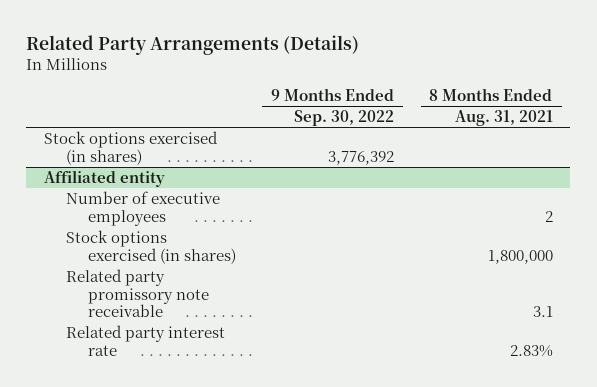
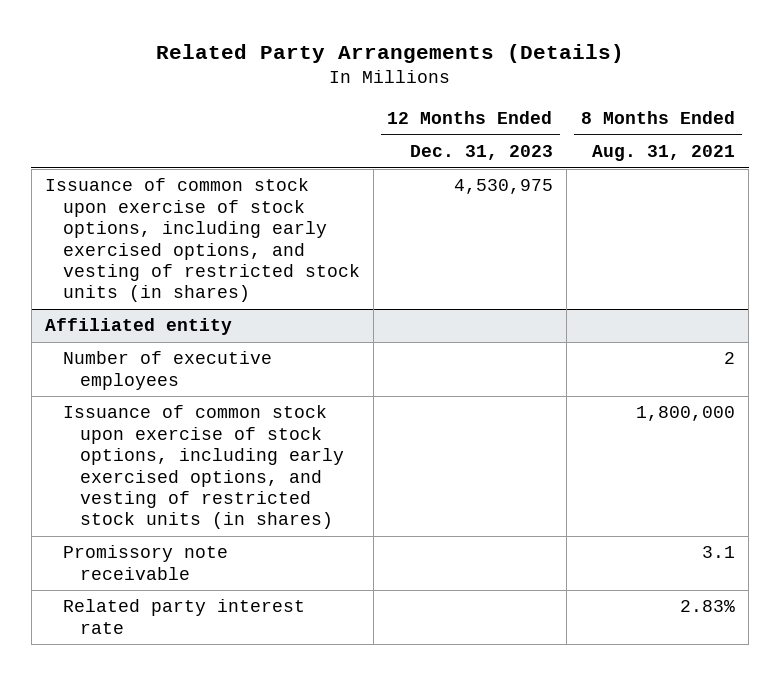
- | 9 Months Ended Sep. 30, 2022 | 8 Months Ended Aug. 31, 2021
+ | 12 Months Ended Dec. 31, 2023 | 8 Months Ended Aug. 31, 2021
- Stock options exercised (in shares) | 3,776,392 |
+ Issuance of common stock upon exercise of stock options, including early exercised options, and vesting of restricted stock units (in shares) | 4,530,975 |
@ Affiliated entity
- Stock options exercised (in shares) | | 1,800,000
- Related party promissory note receivable | | 3.1
+ Issuance of common stock upon exercise of stock options, including early exercised options, and vesting of restricted stock units (in shares) | | 1,800,000
+ Promissory note receivable | | 3.1

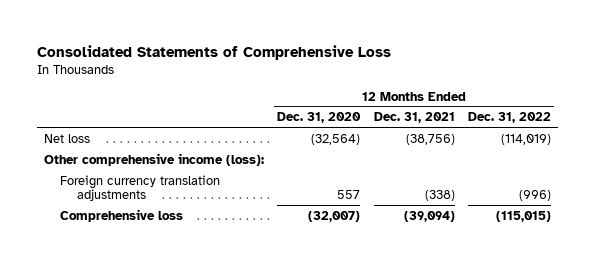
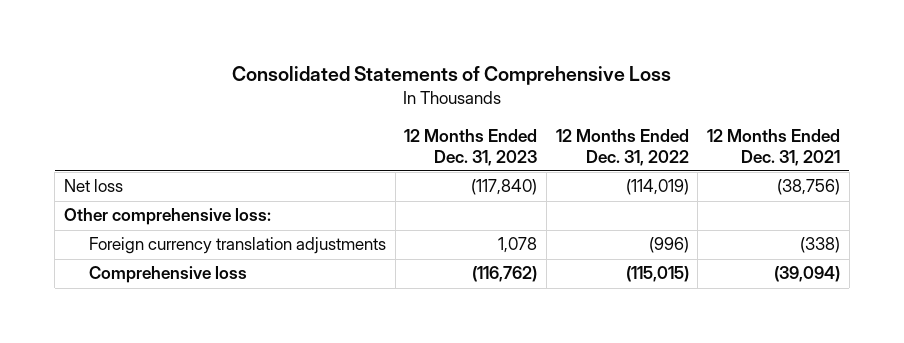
- | 12 Months Ended Dec. 31, 2020 | 12 Months Ended Dec. 31, 2021 | 12 Months Ended Dec. 31, 2022
+ | 12 Months Ended Dec. 31, 2023 | 12 Months Ended Dec. 31, 2022 | 12 Months Ended Dec. 31, 2021
- Other comprehensive income (loss):
+ Other comprehensive loss:

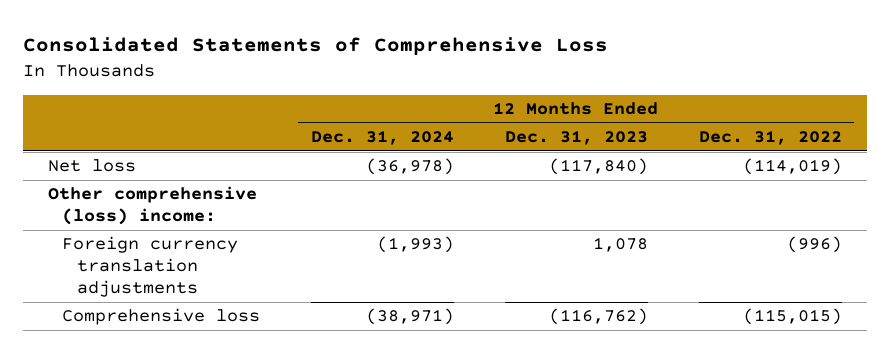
- | 12 Months Ended Dec. 31, 2023 | 12 Months Ended Dec. 31, 2022 | 12 Months Ended Dec. 31, 2021
+ | 12 Months Ended Dec. 31, 2024 | 12 Months Ended Dec. 31, 2023 | 12 Months Ended Dec. 31, 2022
- Other comprehensive loss:
+ Other comprehensive (loss) income:

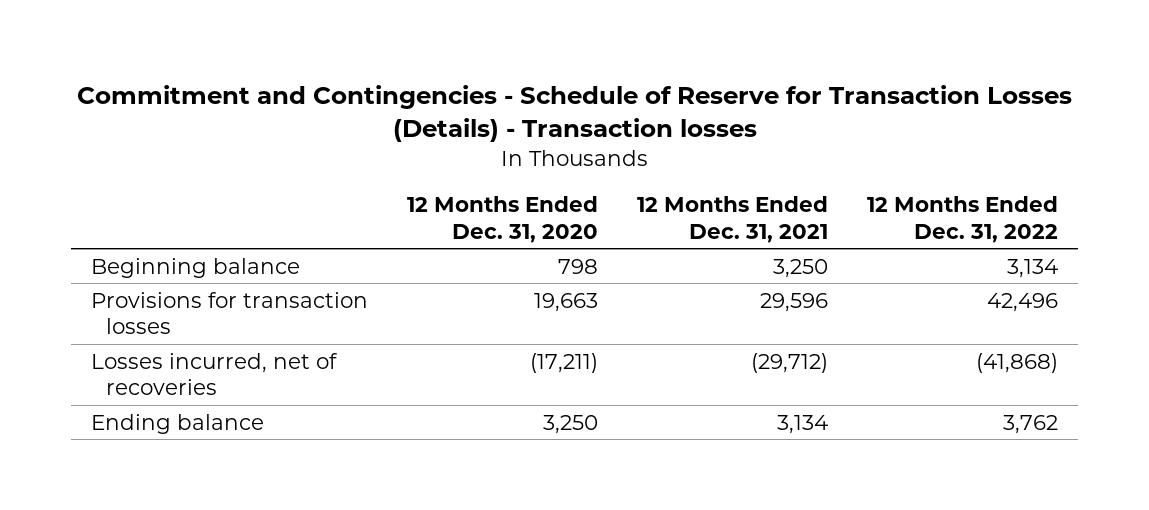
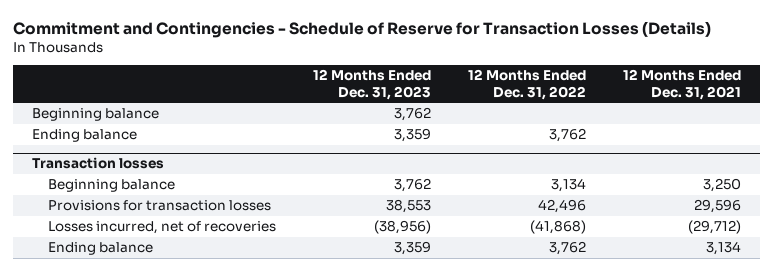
- Commitment and Contingencies - Schedule of Reserve for Transaction Losses (Details) - Transaction losses
+ Commitment and Contingencies - Schedule of Reserve for Transaction Losses (Details)
- | 12 Months Ended Dec. 31, 2020 | 12 Months Ended Dec. 31, 2021 | 12 Months Ended Dec. 31, 2022
+ | 12 Months Ended Dec. 31, 2023 | 12 Months Ended Dec. 31, 2022 | 12 Months Ended Dec. 31, 2021
+ Beginning balance | 3,762 | |
+ Ending balance | 3,359 | 3,762 |
+ Transaction losses

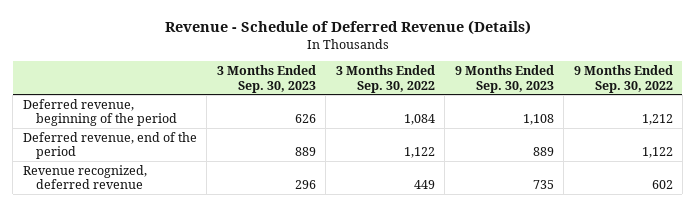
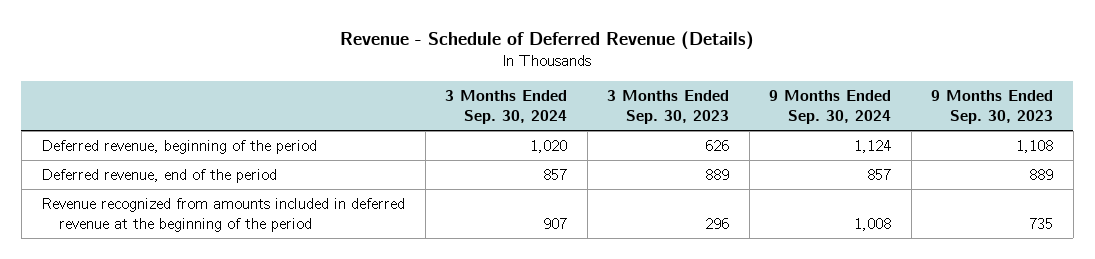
- | 3 Months Ended Sep. 30, 2023 | 3 Months Ended Sep. 30, 2022 | 9 Months Ended Sep. 30, 2023 | 9 Months Ended Sep. 30, 2022
+ | 3 Months Ended Sep. 30, 2024 | 3 Months Ended Sep. 30, 2023 | 9 Months Ended Sep. 30, 2024 | 9 Months Ended Sep. 30, 2023
- Revenue recognized, deferred revenue | 296 | 449 | 735 | 602
+ Revenue recognized from amounts included in deferred revenue at the beginning of the period | 907 | 296 | 1,008 | 735

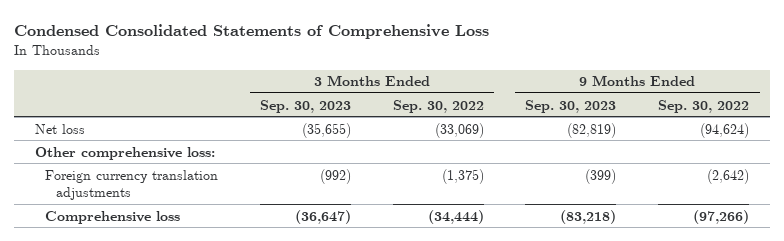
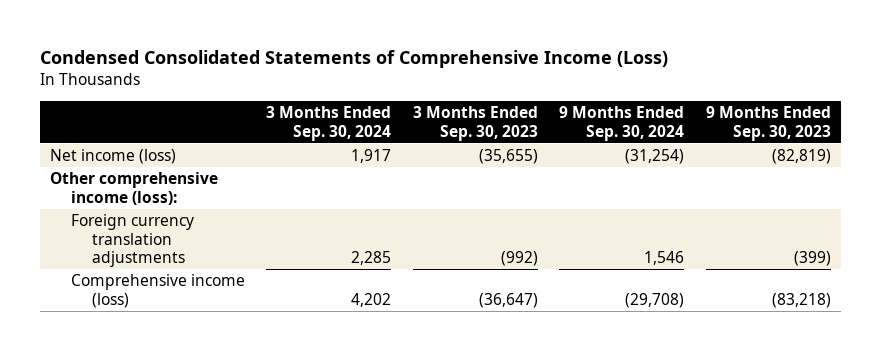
- Condensed Consolidated Statements of Comprehensive Loss
+ Condensed Consolidated Statements of Comprehensive Income (Loss)
- | 3 Months Ended Sep. 30, 2023 | 3 Months Ended Sep. 30, 2022 | 9 Months Ended Sep. 30, 2023 | 9 Months Ended Sep. 30, 2022
+ | 3 Months Ended Sep. 30, 2024 | 3 Months Ended Sep. 30, 2023 | 9 Months Ended Sep. 30, 2024 | 9 Months Ended Sep. 30, 2023
- Net loss | (35,655) | (33,069) | (82,819) | (94,624)
- Other comprehensive loss:
+ Net income (loss) | 1,917 | (35,655) | (31,254) | (82,819)
+ Other comprehensive income (loss):
- Comprehensive loss | (36,647) | (34,444) | (83,218) | (97,266)
+ Comprehensive income (loss) | 4,202 | (36,647) | (29,708) | (83,218)

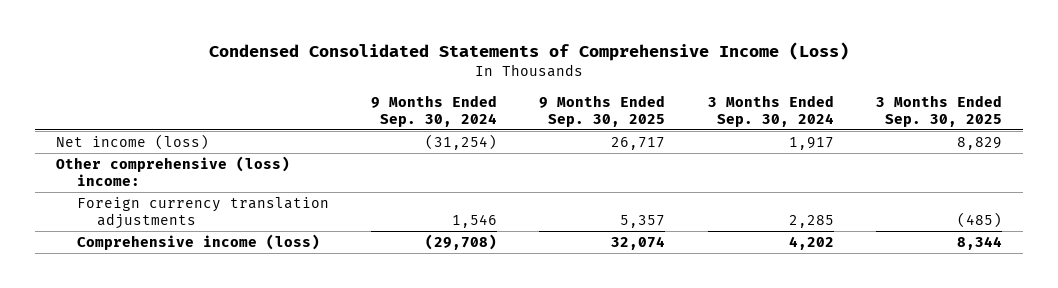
- | 3 Months Ended Sep. 30, 2024 | 3 Months Ended Sep. 30, 2023 | 9 Months Ended Sep. 30, 2024 | 9 Months Ended Sep. 30, 2023
+ | 9 Months Ended Sep. 30, 2024 | 9 Months Ended Sep. 30, 2025 | 3 Months Ended Sep. 30, 2024 | 3 Months Ended Sep. 30, 2025
- Other comprehensive income (loss):
+ Other comprehensive (loss) income:

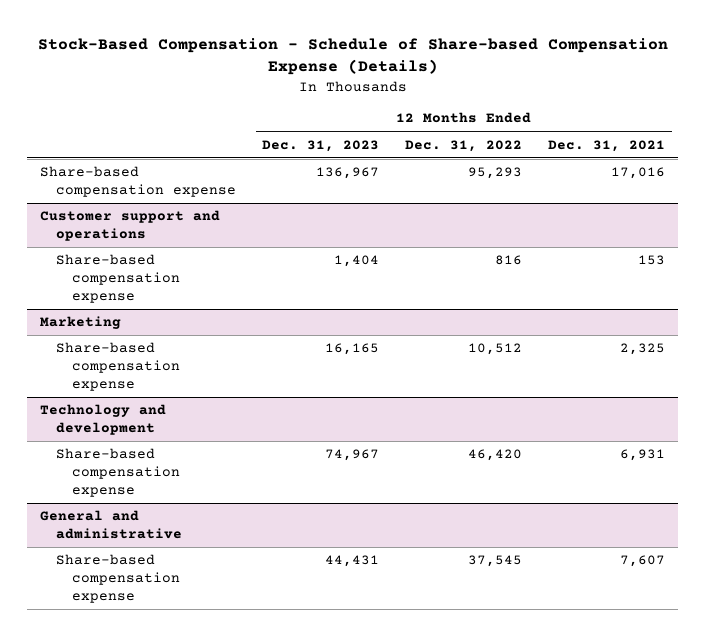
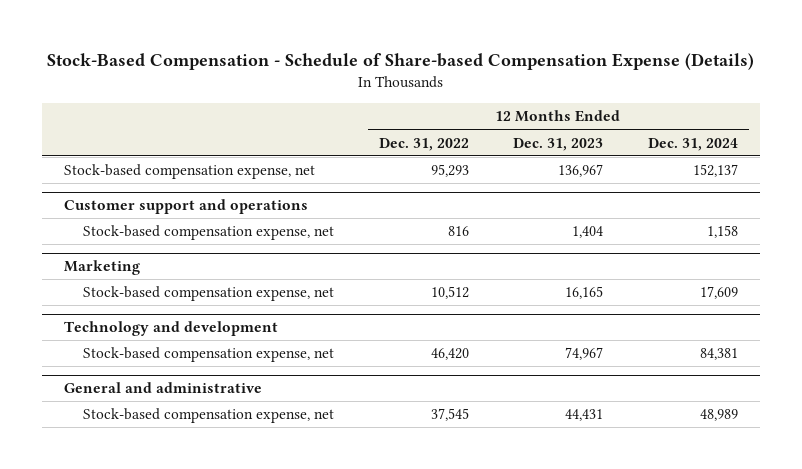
- | 12 Months Ended Dec. 31, 2023 | 12 Months Ended Dec. 31, 2022 | 12 Months Ended Dec. 31, 2021
+ | 12 Months Ended Dec. 31, 2022 | 12 Months Ended Dec. 31, 2023 | 12 Months Ended Dec. 31, 2024
- Share-based compensation expense | 136,967 | 95,293 | 17,016
+ Stock-based compensation expense, net | 95,293 | 136,967 | 152,137
@ Customer support and operations
- Share-based compensation expense | 1,404 | 816 | 153
+ Stock-based compensation expense, net | 816 | 1,404 | 1,158
@ Marketing
- Share-based compensation expense | 16,165 | 10,512 | 2,325
+ Stock-based compensation expense, net | 10,512 | 16,165 | 17,609
@ Technology and development
- Share-based compensation expense | 74,967 | 46,420 | 6,931
+ Stock-based compensation expense, net | 46,420 | 74,967 | 84,381
@ General and administrative
- Share-based compensation expense | 44,431 | 37,545 | 7,607
+ Stock-based compensation expense, net | 37,545 | 44,431 | 48,989

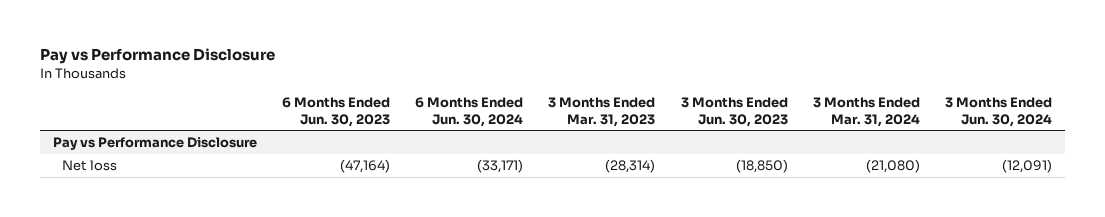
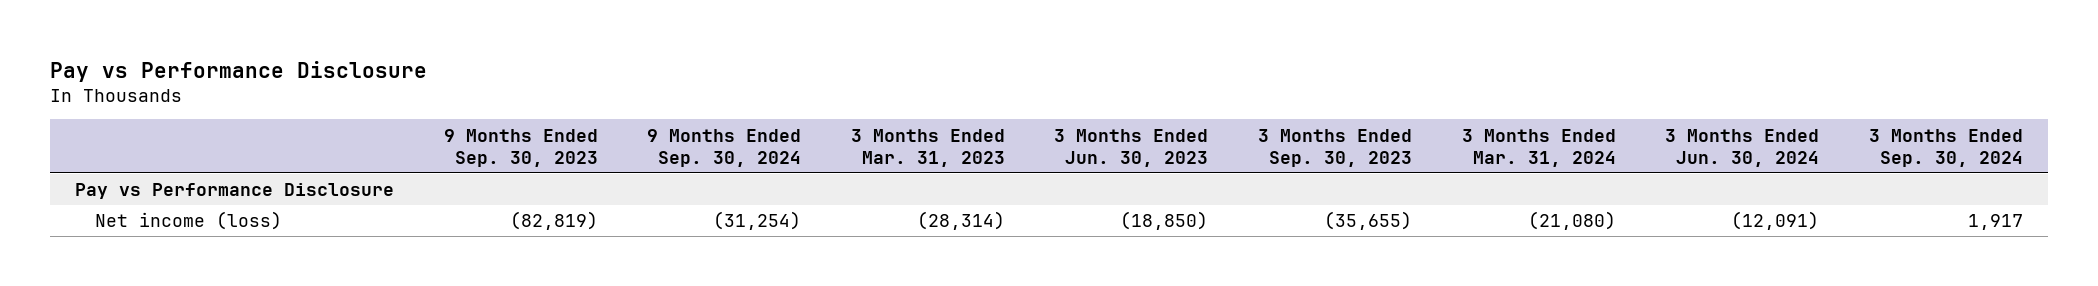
- | 6 Months Ended Jun. 30, 2023 | 6 Months Ended Jun. 30, 2024 | 3 Months Ended Mar. 31, 2023 | 3 Months Ended Jun. 30, 2023 | 3 Months Ended Mar. 31, 2024 | 3 Months Ended Jun. 30, 2024
+ | 9 Months Ended Sep. 30, 2023 | 9 Months Ended Sep. 30, 2024 | 3 Months Ended Mar. 31, 2023 | 3 Months Ended Jun. 30, 2023 | 3 Months Ended Sep. 30, 2023 | 3 Months Ended Mar. 31, 2024 | 3 Months Ended Jun. 30, 2024 | 3 Months Ended Sep. 30, 2024
- Net loss | (47,164) | (33,171) | (28,314) | (18,850) | (21,080) | (12,091)
+ Net income (loss) | (82,819) | (31,254) | (28,314) | (18,850) | (35,655) | (21,080) | (12,091) | 1,917

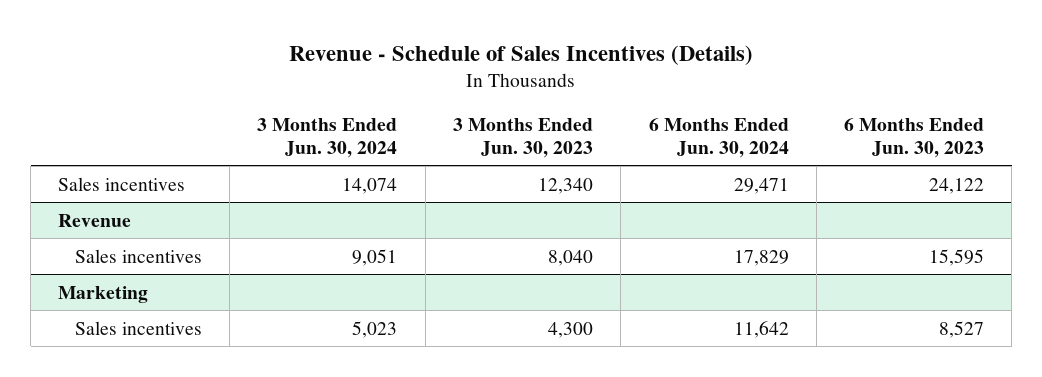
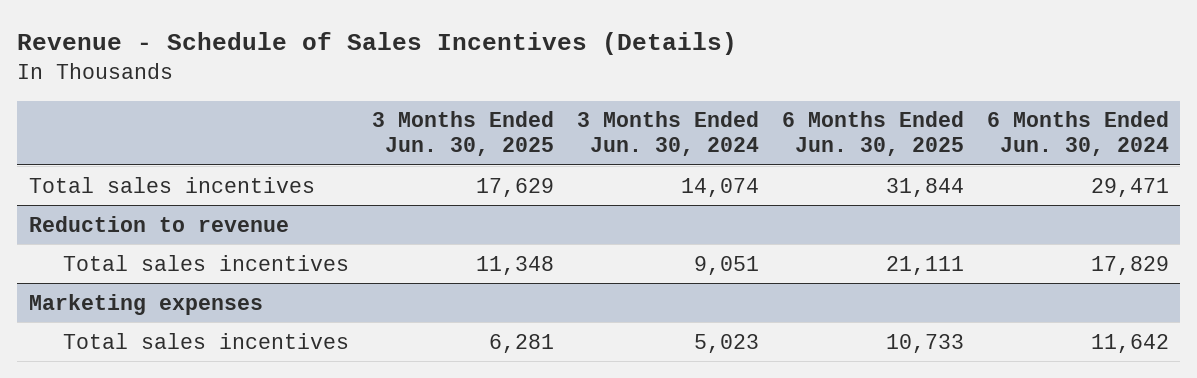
- | 3 Months Ended Jun. 30, 2024 | 3 Months Ended Jun. 30, 2023 | 6 Months Ended Jun. 30, 2024 | 6 Months Ended Jun. 30, 2023
+ | 3 Months Ended Jun. 30, 2025 | 3 Months Ended Jun. 30, 2024 | 6 Months Ended Jun. 30, 2025 | 6 Months Ended Jun. 30, 2024
- Sales incentives | 14,074 | 12,340 | 29,471 | 24,122
- Revenue
- Sales incentives | 9,051 | 8,040 | 17,829 | 15,595
- Marketing
- Sales incentives | 5,023 | 4,300 | 11,642 | 8,527
+ Total sales incentives | 17,629 | 14,074 | 31,844 | 29,471
+ Reduction to revenue
+ Total sales incentives | 11,348 | 9,051 | 21,111 | 17,829
+ Marketing expenses
+ Total sales incentives | 6,281 | 5,023 | 10,733 | 11,642

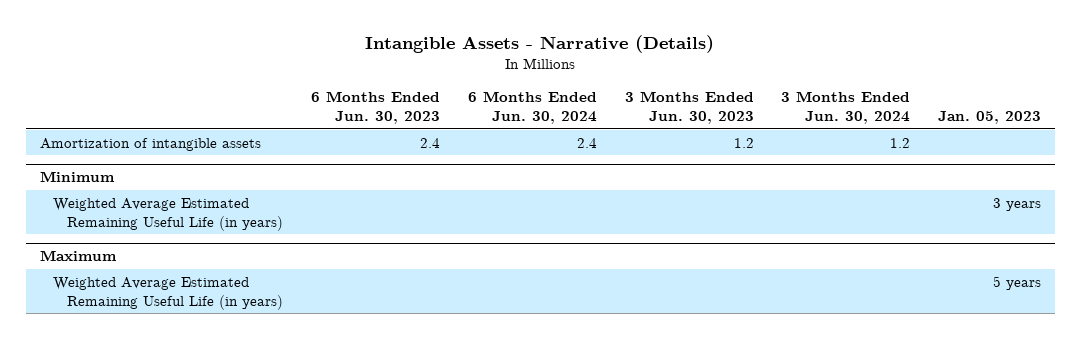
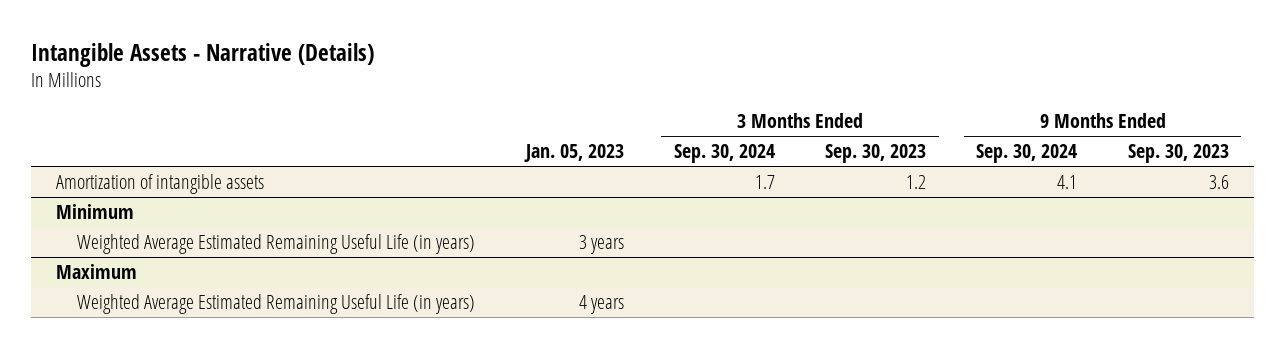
- | 6 Months Ended Jun. 30, 2023 | 6 Months Ended Jun. 30, 2024 | 3 Months Ended Jun. 30, 2023 | 3 Months Ended Jun. 30, 2024 | Jan. 05, 2023
+ | Jan. 05, 2023 | 3 Months Ended Sep. 30, 2024 | 3 Months Ended Sep. 30, 2023 | 9 Months Ended Sep. 30, 2024 | 9 Months Ended Sep. 30, 2023
@ Maximum
- Weighted Average Estimated Remaining Useful Life (in years) | | | | | 5 years
+ Weighted Average Estimated Remaining Useful Life (in years) | 4 years | | | |

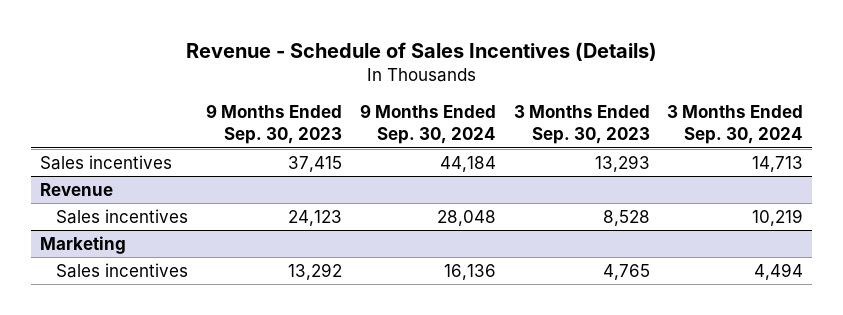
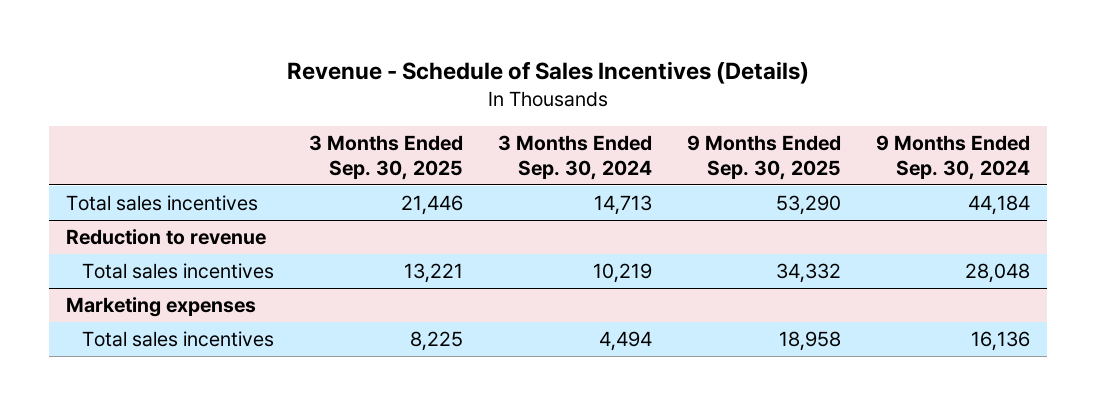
- | 9 Months Ended Sep. 30, 2023 | 9 Months Ended Sep. 30, 2024 | 3 Months Ended Sep. 30, 2023 | 3 Months Ended Sep. 30, 2024
+ | 3 Months Ended Sep. 30, 2025 | 3 Months Ended Sep. 30, 2024 | 9 Months Ended Sep. 30, 2025 | 9 Months Ended Sep. 30, 2024
- Sales incentives | 37,415 | 44,184 | 13,293 | 14,713
- Revenue
- Sales incentives | 24,123 | 28,048 | 8,528 | 10,219
- Marketing
- Sales incentives | 13,292 | 16,136 | 4,765 | 4,494
+ Total sales incentives | 21,446 | 14,713 | 53,290 | 44,184
+ Reduction to revenue
+ Total sales incentives | 13,221 | 10,219 | 34,332 | 28,048
+ Marketing expenses
+ Total sales incentives | 8,225 | 4,494 | 18,958 | 16,136

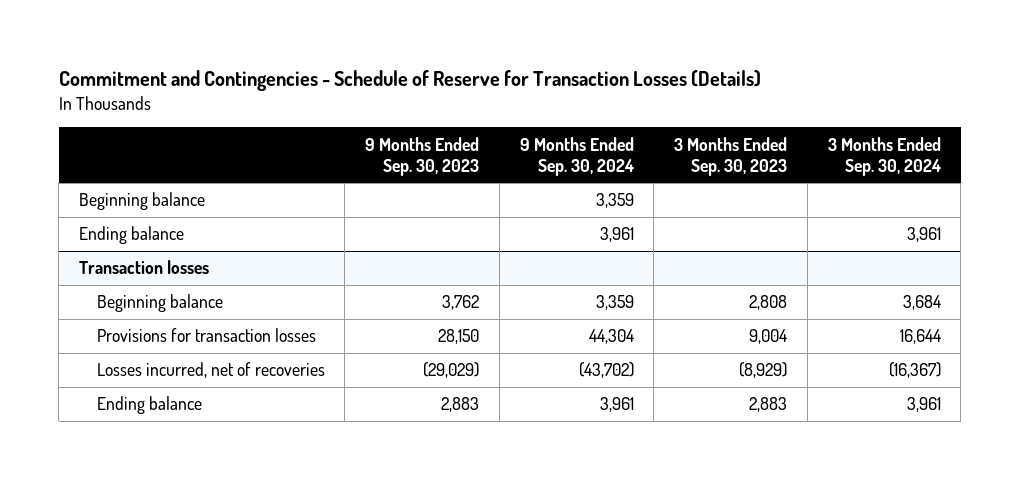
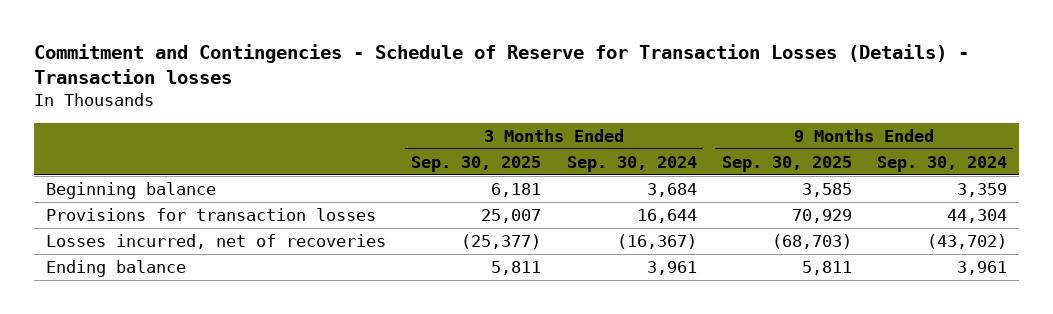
- Commitment and Contingencies - Schedule of Reserve for Transaction Losses (Details)
+ Commitment and Contingencies - Schedule of Reserve for Transaction Losses (Details) - Transaction losses
- | 9 Months Ended Sep. 30, 2023 | 9 Months Ended Sep. 30, 2024 | 3 Months Ended Sep. 30, 2023 | 3 Months Ended Sep. 30, 2024
+ | 3 Months Ended Sep. 30, 2025 | 3 Months Ended Sep. 30, 2024 | 9 Months Ended Sep. 30, 2025 | 9 Months Ended Sep. 30, 2024
- Beginning balance | | 3,359 | |
- Ending balance | | 3,961 | | 3,961
- Transaction losses

